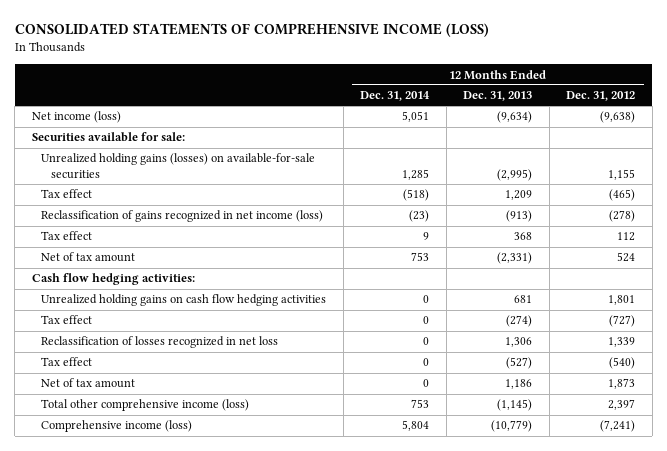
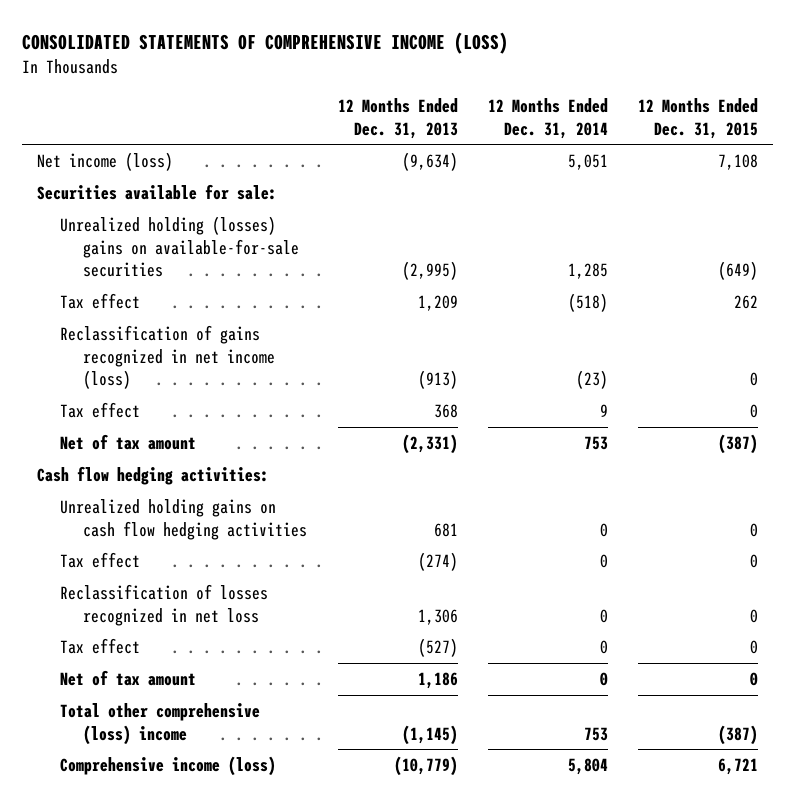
- | 12 Months Ended Dec. 31, 2014 | 12 Months Ended Dec. 31, 2013 | 12 Months Ended Dec. 31, 2012
+ | 12 Months Ended Dec. 31, 2013 | 12 Months Ended Dec. 31, 2014 | 12 Months Ended Dec. 31, 2015
- Unrealized holding gains (losses) on available-for-sale securities | 1,285 | (2,995) | 1,155
+ Unrealized holding (losses) gains on available-for-sale securities | (2,995) | 1,285 | (649)
- Total other comprehensive income (loss) | 753 | (1,145) | 2,397
+ Total other comprehensive (loss) income | (1,145) | 753 | (387)

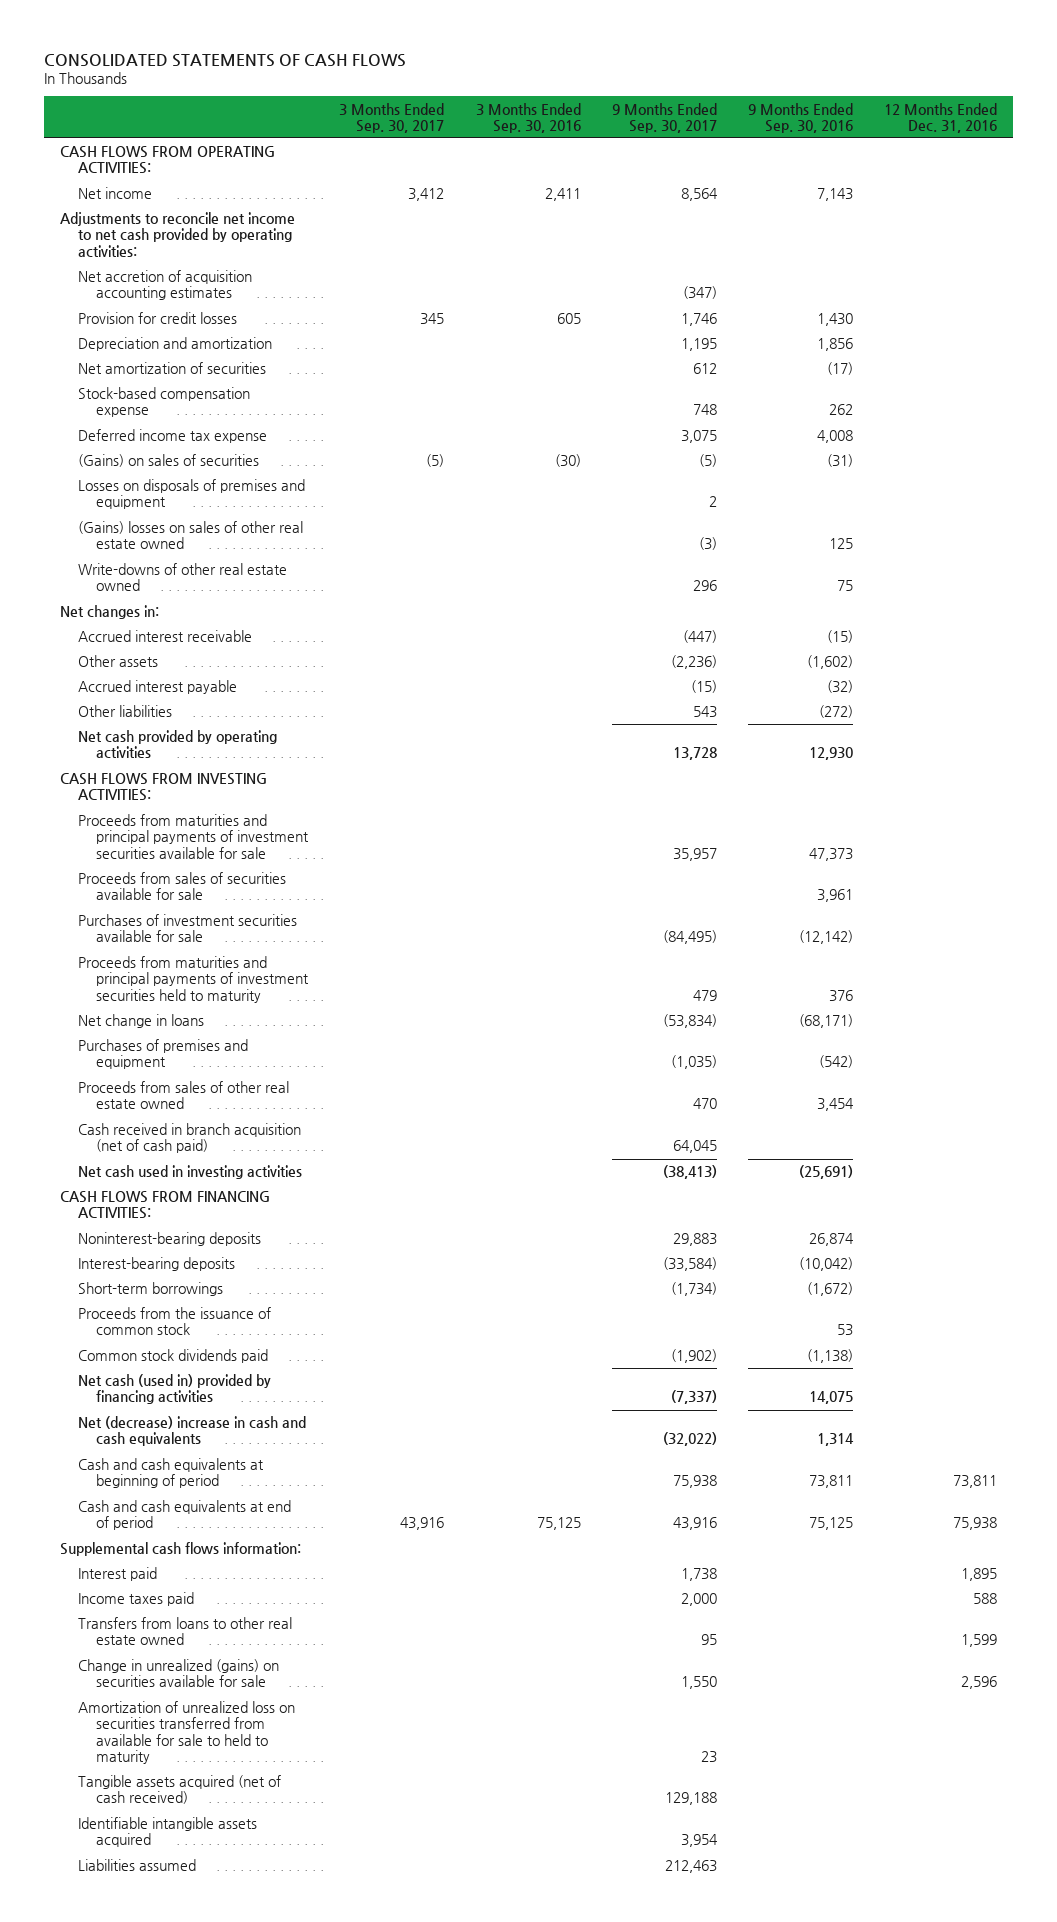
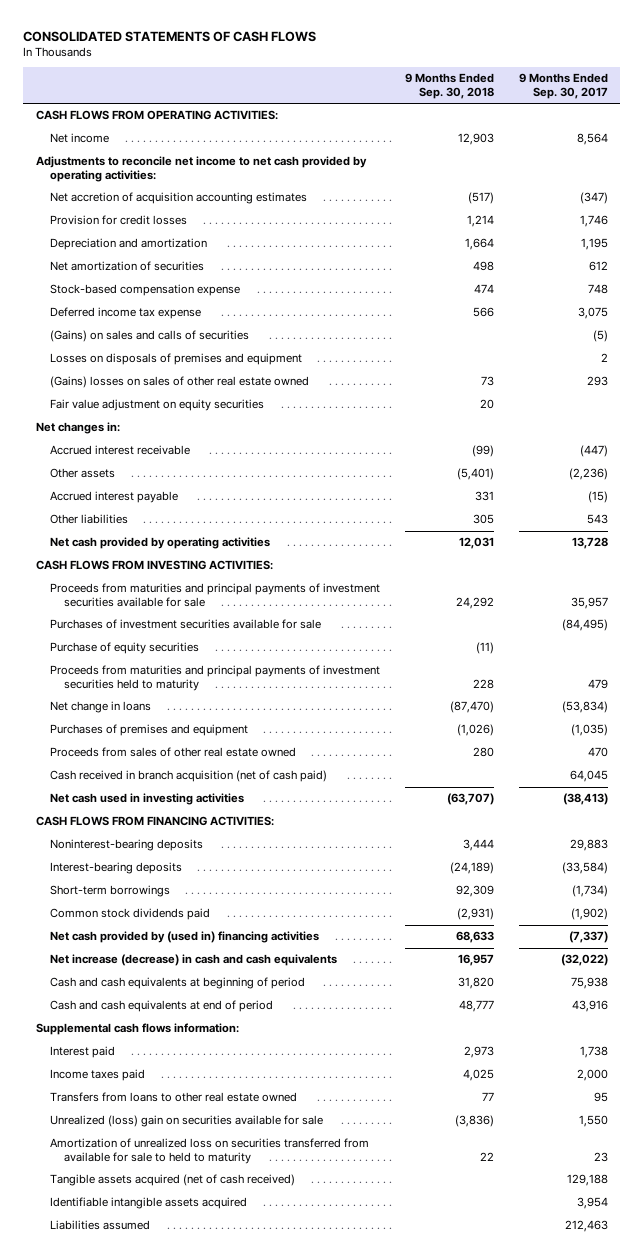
- | 3 Months Ended Sep. 30, 2017 | 3 Months Ended Sep. 30, 2016 | 9 Months Ended Sep. 30, 2017 | 9 Months Ended Sep. 30, 2016 | 12 Months Ended Dec. 31, 2016
+ | 9 Months Ended Sep. 30, 2018 | 9 Months Ended Sep. 30, 2017
- (Gains) on sales of securities | (5) | (30) | (5) | (31) |
+ (Gains) on sales and calls of securities | | (5)
- (Gains) losses on sales of other real estate owned | | | (3) | 125 |
- Write-downs of other real estate owned | | | 296 | 75 |
+ (Gains) losses on sales of other real estate owned | 73 | 293
+ Fair value adjustment on equity securities | 20 |
- Proceeds from sales of securities available for sale | | | | 3,961 |
+ Purchase of equity securities | (11) |
- Proceeds from the issuance of common stock | | | | 53 |
- Net cash (used in) provided by financing activities | | | (7,337) | 14,075 |
- Net (decrease) increase in cash and cash equivalents | | | (32,022) | 1,314 |
+ Net cash provided by (used in) financing activities | 68,633 | (7,337)
+ Net increase (decrease) in cash and cash equivalents | 16,957 | (32,022)
- Change in unrealized (gains) on securities available for sale | | | 1,550 | | 2,596
+ Unrealized (loss) gain on securities available for sale | (3,836) | 1,550

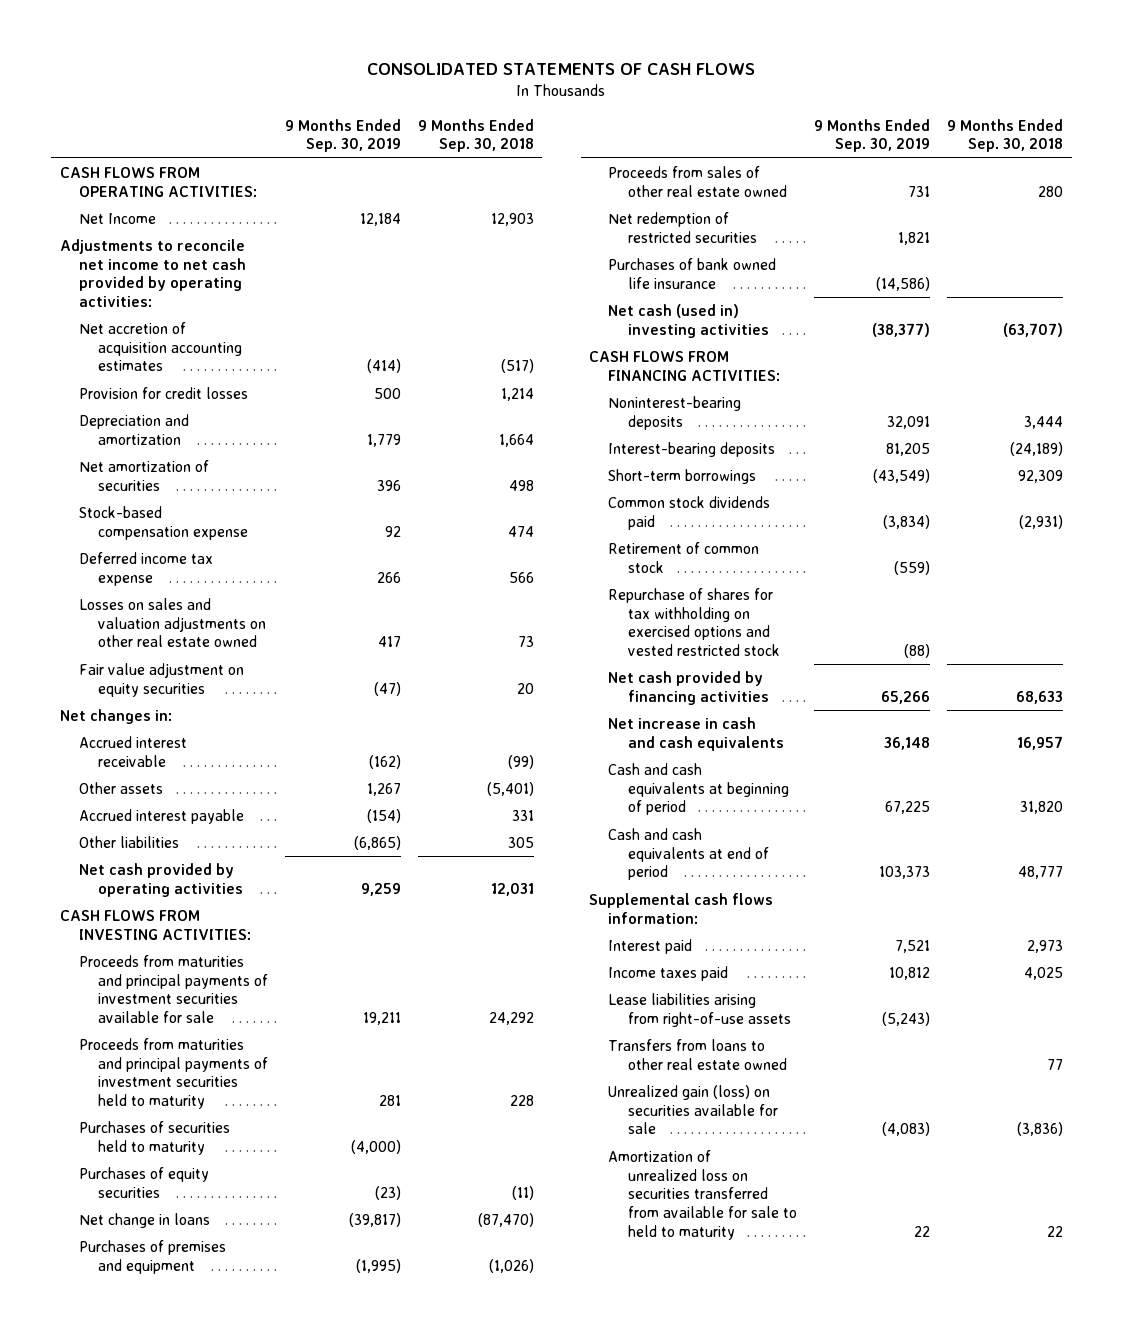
- | 9 Months Ended Sep. 30, 2018 | 9 Months Ended Sep. 30, 2017
+ | 9 Months Ended Sep. 30, 2019 | 9 Months Ended Sep. 30, 2018
- Net income | 12,903 | 8,564
+ Net Income | 12,184 | 12,903
- (Gains) on sales and calls of securities | | (5)
- Losses on disposals of premises and equipment | | 2
- (Gains) losses on sales of other real estate owned | 73 | 293
+ Losses on sales and valuation adjustments on other real estate owned | 417 | 73
- Purchases of investment securities available for sale | | (84,495)
- Purchase of equity securities | (11) |
+ Purchases of securities held to maturity | (4,000) |
+ Purchases of equity securities | (23) | (11)
- Cash received in branch acquisition (net of cash paid) | | 64,045
- Net cash used in investing activities | (63,707) | (38,413)
+ Net redemption of restricted securities | 1,821 |
+ Purchases of bank owned life insurance | (14,586) |
+ Net cash (used in) investing activities | (38,377) | (63,707)
- Net cash provided by (used in) financing activities | 68,633 | (7,337)
- Net increase (decrease) in cash and cash equivalents | 16,957 | (32,022)
+ Retirement of common stock | (559) |
+ Repurchase of shares for tax withholding on exercised options and vested restricted stock | (88) |
+ Net cash provided by financing activities | 65,266 | 68,633
+ Net increase in cash and cash equivalents | 36,148 | 16,957
+ Lease liabilities arising from right-of-use assets | (5,243) |
- Unrealized (loss) gain on securities available for sale | (3,836) | 1,550
+ Unrealized gain (loss) on securities available for sale | (4,083) | (3,836)
- Tangible assets acquired (net of cash received) | | 129,188
- Identifiable intangible assets acquired | | 3,954
- Liabilities assumed | | 212,463

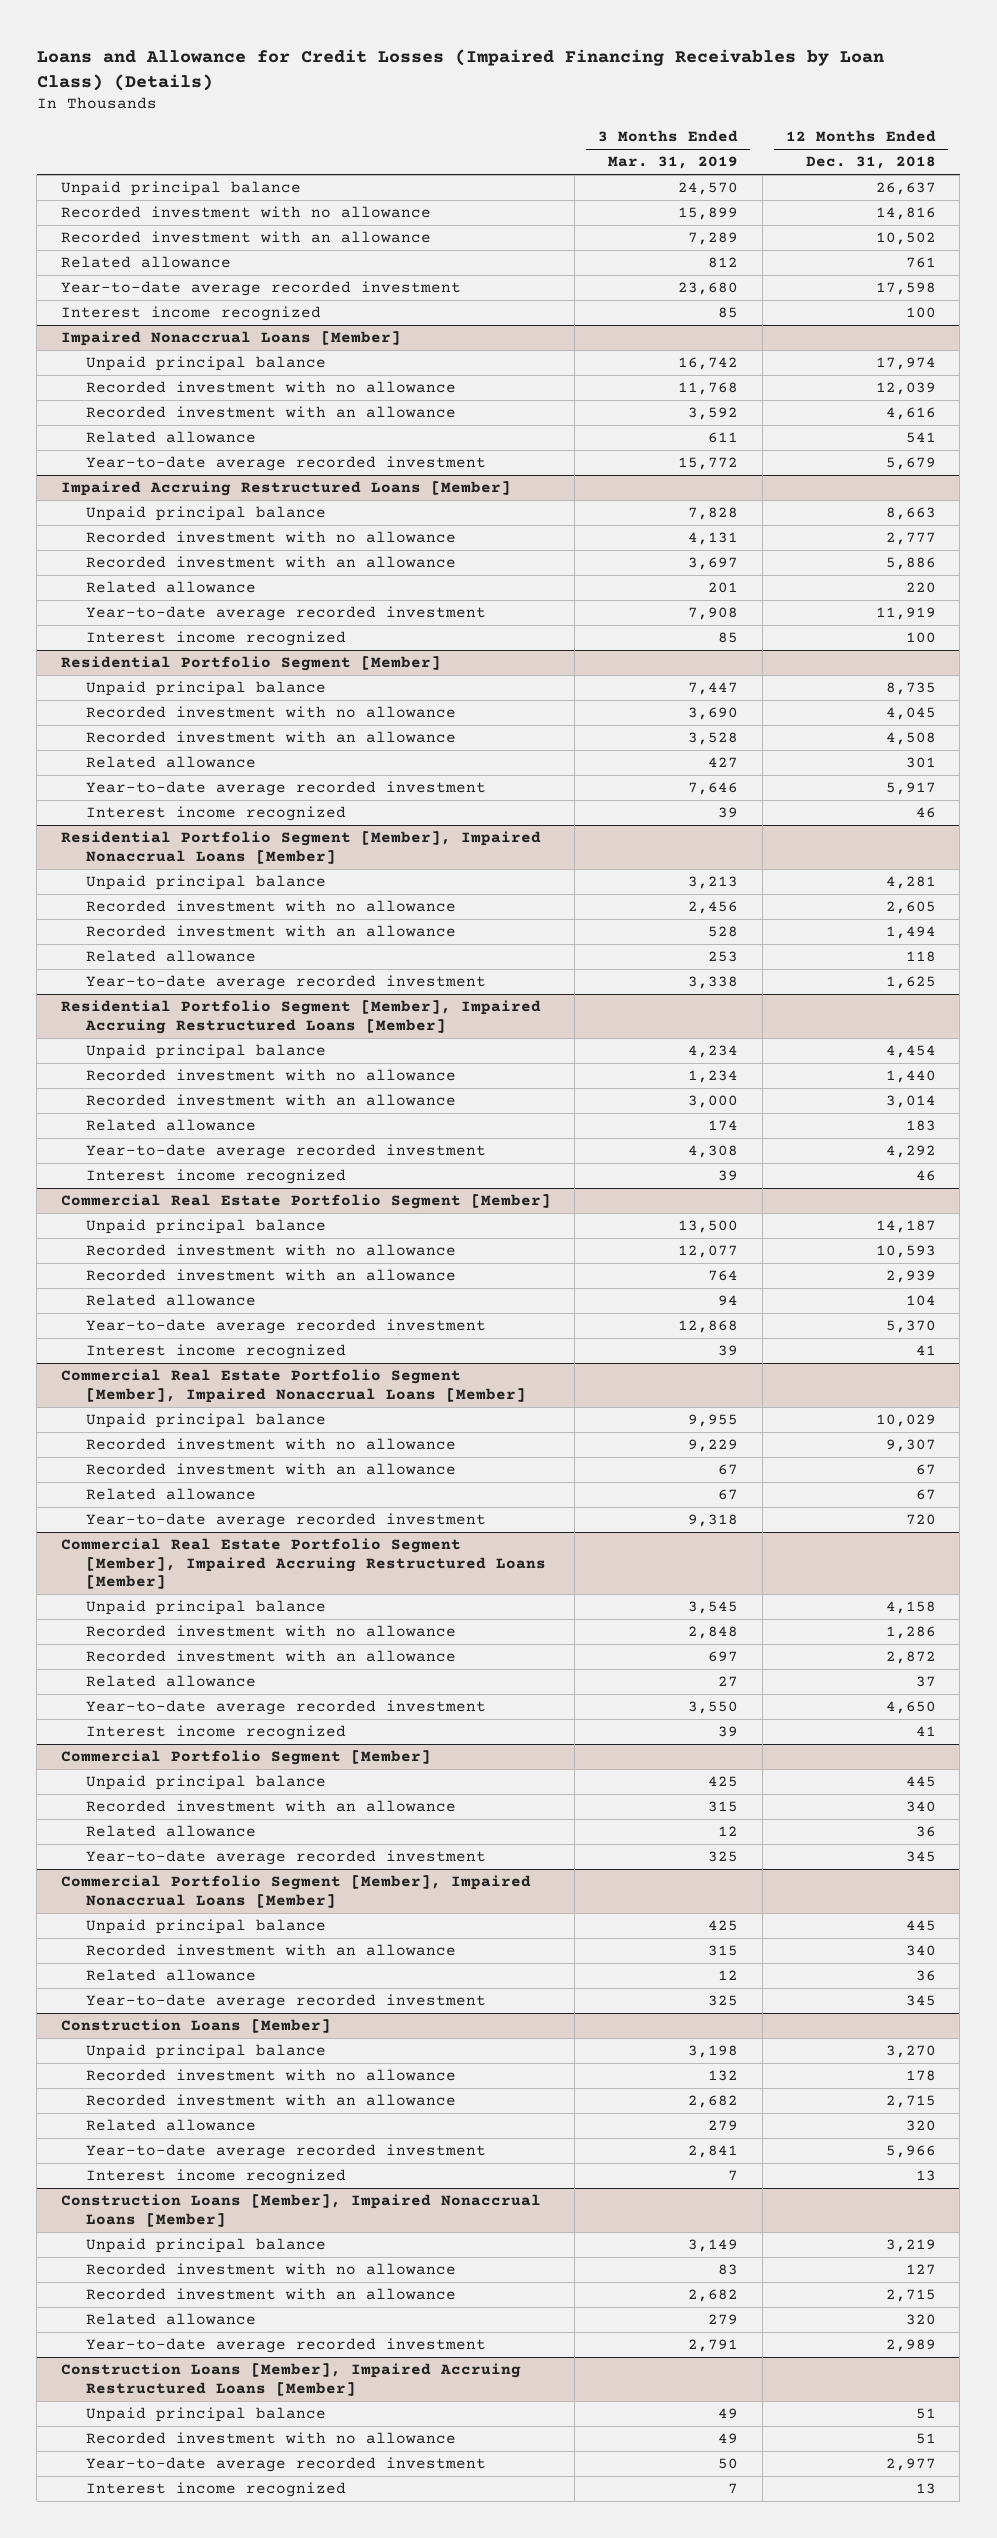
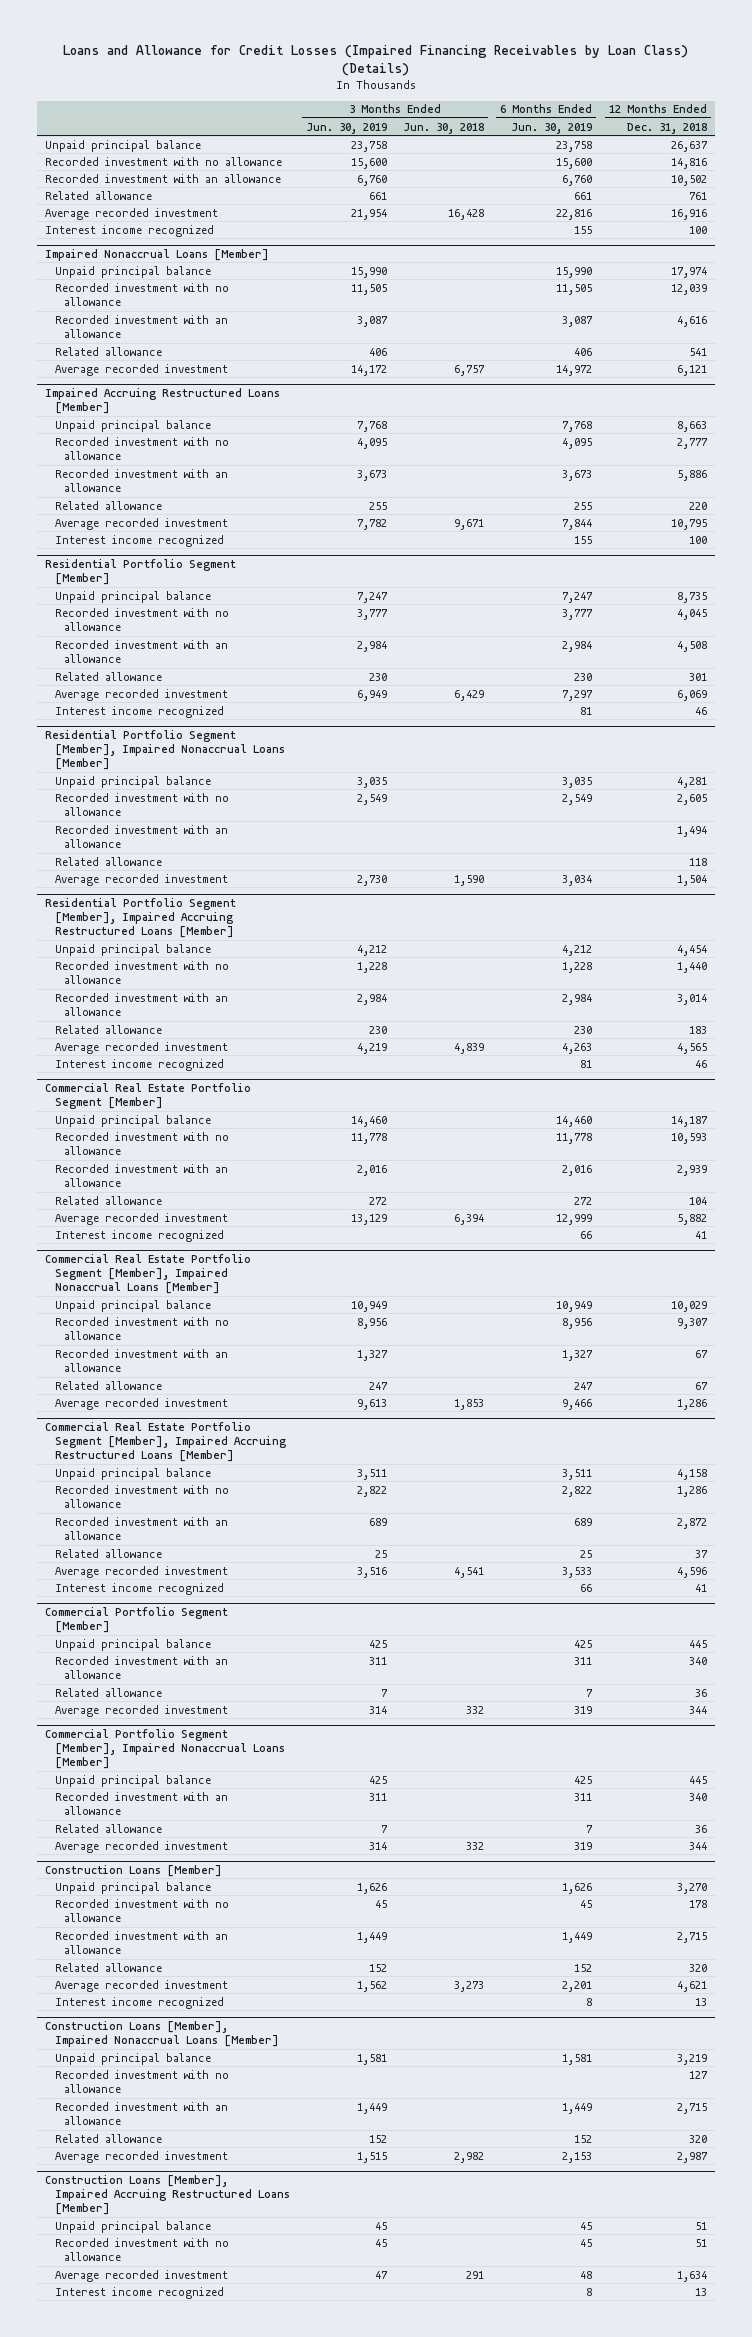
- | 3 Months Ended Mar. 31, 2019 | 12 Months Ended Dec. 31, 2018
+ | 3 Months Ended Jun. 30, 2019 | 3 Months Ended Jun. 30, 2018 | 6 Months Ended Jun. 30, 2019 | 12 Months Ended Dec. 31, 2018
- Year-to-date average recorded investment | 23,680 | 17,598
+ Average recorded investment | 21,954 | 16,428 | 22,816 | 16,916
@ Impaired Nonaccrual Loans [Member]
- Year-to-date average recorded investment | 15,772 | 5,679
+ Average recorded investment | 14,172 | 6,757 | 14,972 | 6,121
@ Impaired Accruing Restructured Loans [Member]
- Year-to-date average recorded investment | 7,908 | 11,919
+ Average recorded investment | 7,782 | 9,671 | 7,844 | 10,795
@ Residential Portfolio Segment [Member]
- Year-to-date average recorded investment | 7,646 | 5,917
+ Average recorded investment | 6,949 | 6,429 | 7,297 | 6,069
@ Residential Portfolio Segment [Member], Impaired Nonaccrual Loans [Member]
- Year-to-date average recorded investment | 3,338 | 1,625
+ Average recorded investment | 2,730 | 1,590 | 3,034 | 1,504
@ Residential Portfolio Segment [Member], Impaired Accruing Restructured Loans [Member]
- Year-to-date average recorded investment | 4,308 | 4,292
+ Average recorded investment | 4,219 | 4,839 | 4,263 | 4,565
@ Commercial Real Estate Portfolio Segment [Member]
- Year-to-date average recorded investment | 12,868 | 5,370
+ Average recorded investment | 13,129 | 6,394 | 12,999 | 5,882
@ Commercial Real Estate Portfolio Segment [Member], Impaired Nonaccrual Loans [Member]
- Year-to-date average recorded investment | 9,318 | 720
+ Average recorded investment | 9,613 | 1,853 | 9,466 | 1,286
@ Commercial Real Estate Portfolio Segment [Member], Impaired Accruing Restructured Loans [Member]
- Year-to-date average recorded investment | 3,550 | 4,650
+ Average recorded investment | 3,516 | 4,541 | 3,533 | 4,596
@ Commercial Portfolio Segment [Member]
- Year-to-date average recorded investment | 325 | 345
+ Average recorded investment | 314 | 332 | 319 | 344
@ Commercial Portfolio Segment [Member], Impaired Nonaccrual Loans [Member]
- Year-to-date average recorded investment | 325 | 345
+ Average recorded investment | 314 | 332 | 319 | 344
@ Construction Loans [Member]
- Year-to-date average recorded investment | 2,841 | 5,966
+ Average recorded investment | 1,562 | 3,273 | 2,201 | 4,621
@ Construction Loans [Member], Impaired Nonaccrual Loans [Member]
- Year-to-date average recorded investment | 2,791 | 2,989
+ Average recorded investment | 1,515 | 2,982 | 2,153 | 2,987
@ Construction Loans [Member], Impaired Accruing Restructured Loans [Member]
- Year-to-date average recorded investment | 50 | 2,977
+ Average recorded investment | 47 | 291 | 48 | 1,634

